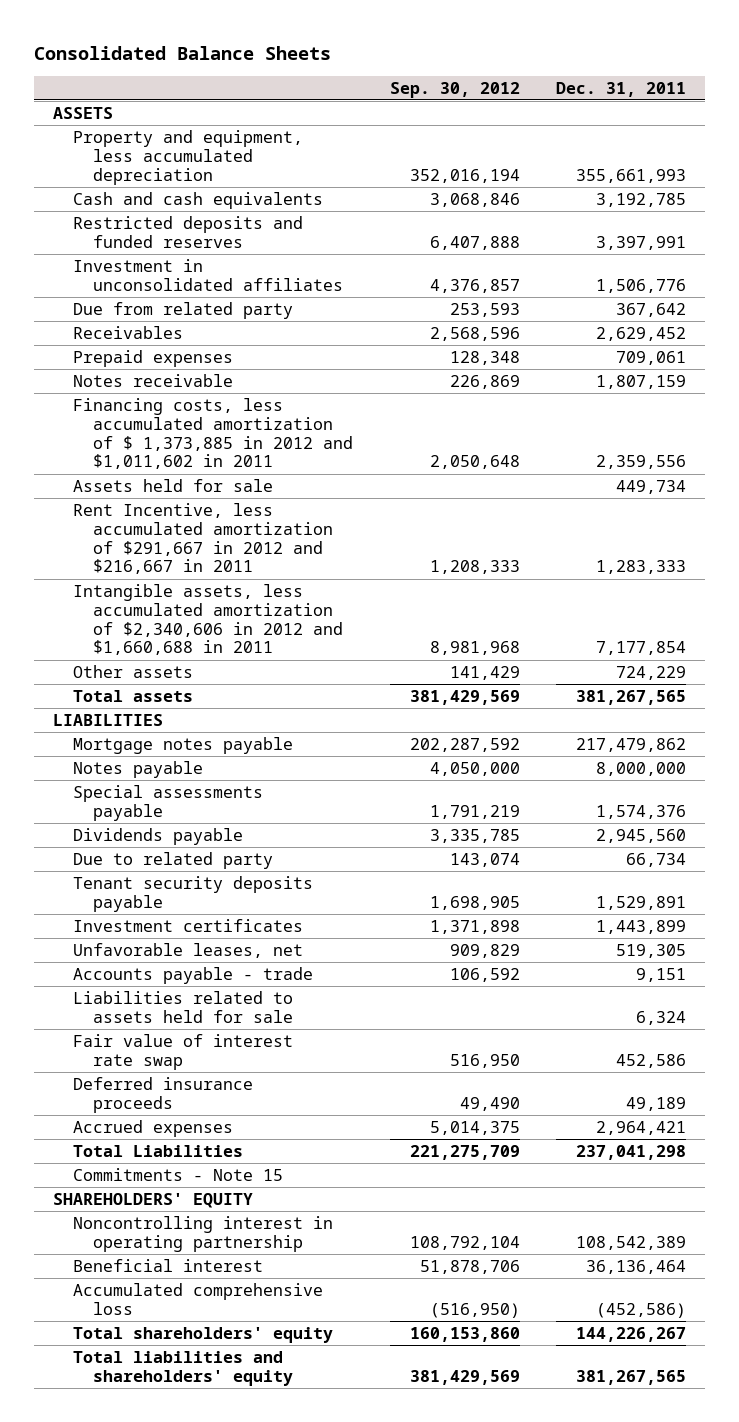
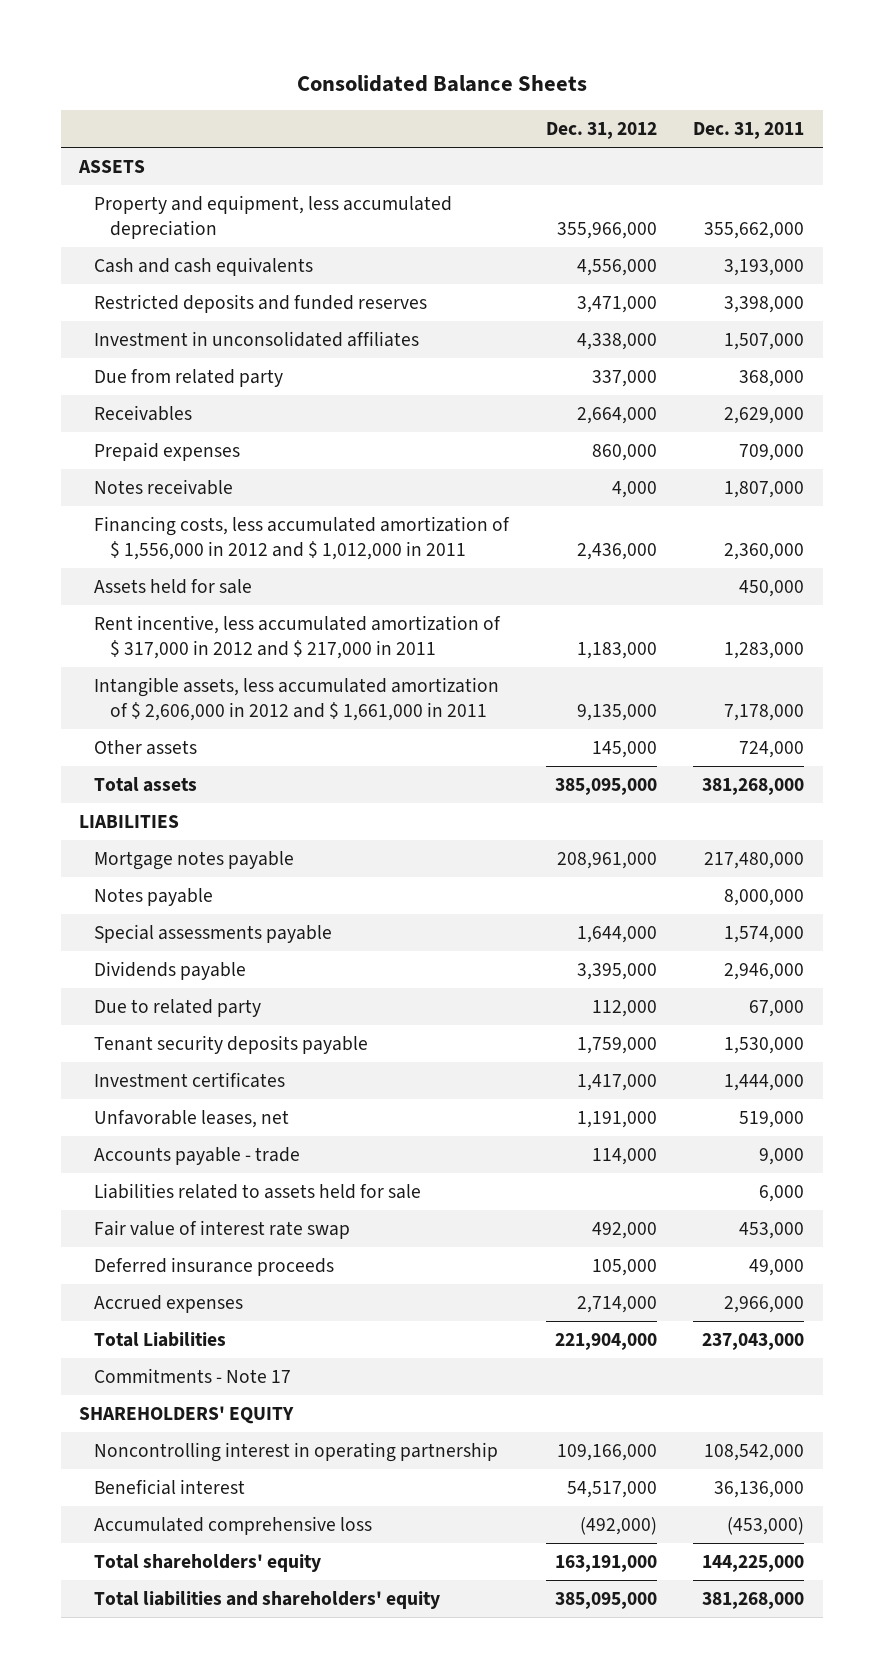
- | Sep. 30, 2012 | Dec. 31, 2011
+ | Dec. 31, 2012 | Dec. 31, 2011
- Property and equipment, less accumulated depreciation | 352,016,194 | 355,661,993
- Cash and cash equivalents | 3,068,846 | 3,192,785
- Restricted deposits and funded reserves | 6,407,888 | 3,397,991
- Investment in unconsolidated affiliates | 4,376,857 | 1,506,776
- Due from related party | 253,593 | 367,642
- Receivables | 2,568,596 | 2,629,452
- Prepaid expenses | 128,348 | 709,061
- Notes receivable | 226,869 | 1,807,159
- Financing costs, less accumulated amortization of $ 1,373,885 in 2012 and $1,011,602 in 2011 | 2,050,648 | 2,359,556
- Assets held for sale | | 449,734
- Rent Incentive, less accumulated amortization of $291,667 in 2012 and $216,667 in 2011 | 1,208,333 | 1,283,333
- Intangible assets, less accumulated amortization of $2,340,606 in 2012 and $1,660,688 in 2011 | 8,981,968 | 7,177,854
- Other assets | 141,429 | 724,229
- Total assets | 381,429,569 | 381,267,565
+ Property and equipment, less accumulated depreciation | 355,966,000 | 355,662,000
+ Cash and cash equivalents | 4,556,000 | 3,193,000
+ Restricted deposits and funded reserves | 3,471,000 | 3,398,000
+ Investment in unconsolidated affiliates | 4,338,000 | 1,507,000
+ Due from related party | 337,000 | 368,000
+ Receivables | 2,664,000 | 2,629,000
+ Prepaid expenses | 860,000 | 709,000
+ Notes receivable | 4,000 | 1,807,000
+ Financing costs, less accumulated amortization of $ 1,556,000 in 2012 and $ 1,012,000 in 2011 | 2,436,000 | 2,360,000
+ Assets held for sale | | 450,000
+ Rent incentive, less accumulated amortization of $ 317,000 in 2012 and $ 217,000 in 2011 | 1,183,000 | 1,283,000
+ Intangible assets, less accumulated amortization of $ 2,606,000 in 2012 and $ 1,661,000 in 2011 | 9,135,000 | 7,178,000
+ Other assets | 145,000 | 724,000
+ Total assets | 385,095,000 | 381,268,000
- Mortgage notes payable | 202,287,592 | 217,479,862
+ Mortgage notes payable | 208,961,000 | 217,480,000
- Special assessments payable | 1,791,219 | 1,574,376
- Dividends payable | 3,335,785 | 2,945,560
- Due to related party | 143,074 | 66,734
- Tenant security deposits payable | 1,698,905 | 1,529,891
- Investment certificates | 1,371,898 | 1,443,899
- Unfavorable leases, net | 909,829 | 519,305
- Accounts payable - trade | 106,592 | 9,151
- Liabilities related to assets held for sale | | 6,324
- Fair value of interest rate swap | 516,950 | 452,586
- Deferred insurance proceeds | 49,490 | 49,189
- Accrued expenses | 5,014,375 | 2,964,421
- Total Liabilities | 221,275,709 | 237,041,298
- Commitments - Note 15
+ Special assessments payable | 1,644,000 | 1,574,000
+ Dividends payable | 3,395,000 | 2,946,000
+ Due to related party | 112,000 | 67,000
+ Tenant security deposits payable | 1,759,000 | 1,530,000
+ Investment certificates | 1,417,000 | 1,444,000
+ Unfavorable leases, net | 1,191,000 | 519,000
+ Accounts payable - trade | 114,000 | 9,000
+ Liabilities related to assets held for sale | | 6,000
+ Fair value of interest rate swap | 492,000 | 453,000
+ Deferred insurance proceeds | 105,000 | 49,000
+ Accrued expenses | 2,714,000 | 2,966,000
+ Total Liabilities | 221,904,000 | 237,043,000
+ Commitments - Note 17
- Noncontrolling interest in operating partnership | 108,792,104 | 108,542,389
- Beneficial interest | 51,878,706 | 36,136,464
- Accumulated comprehensive loss | (516,950) | (452,586)
- Total shareholders' equity | 160,153,860 | 144,226,267
- Total liabilities and shareholders' equity | 381,429,569 | 381,267,565
+ Noncontrolling interest in operating partnership | 109,166,000 | 108,542,000
+ Beneficial interest | 54,517,000 | 36,136,000
+ Accumulated comprehensive loss | (492,000) | (453,000)
+ Total shareholders' equity | 163,191,000 | 144,225,000
+ Total liabilities and shareholders' equity | 385,095,000 | 381,268,000

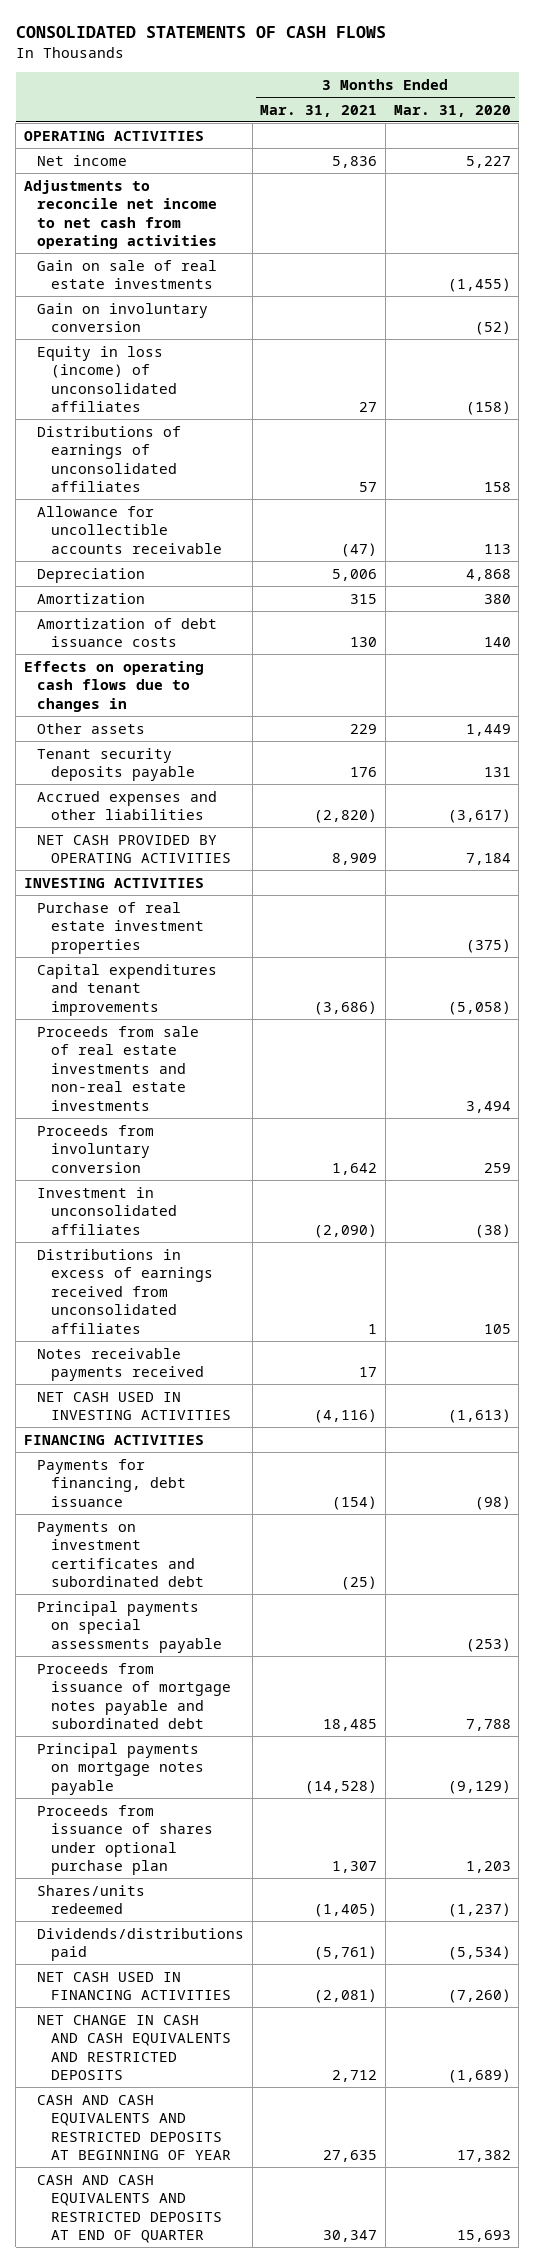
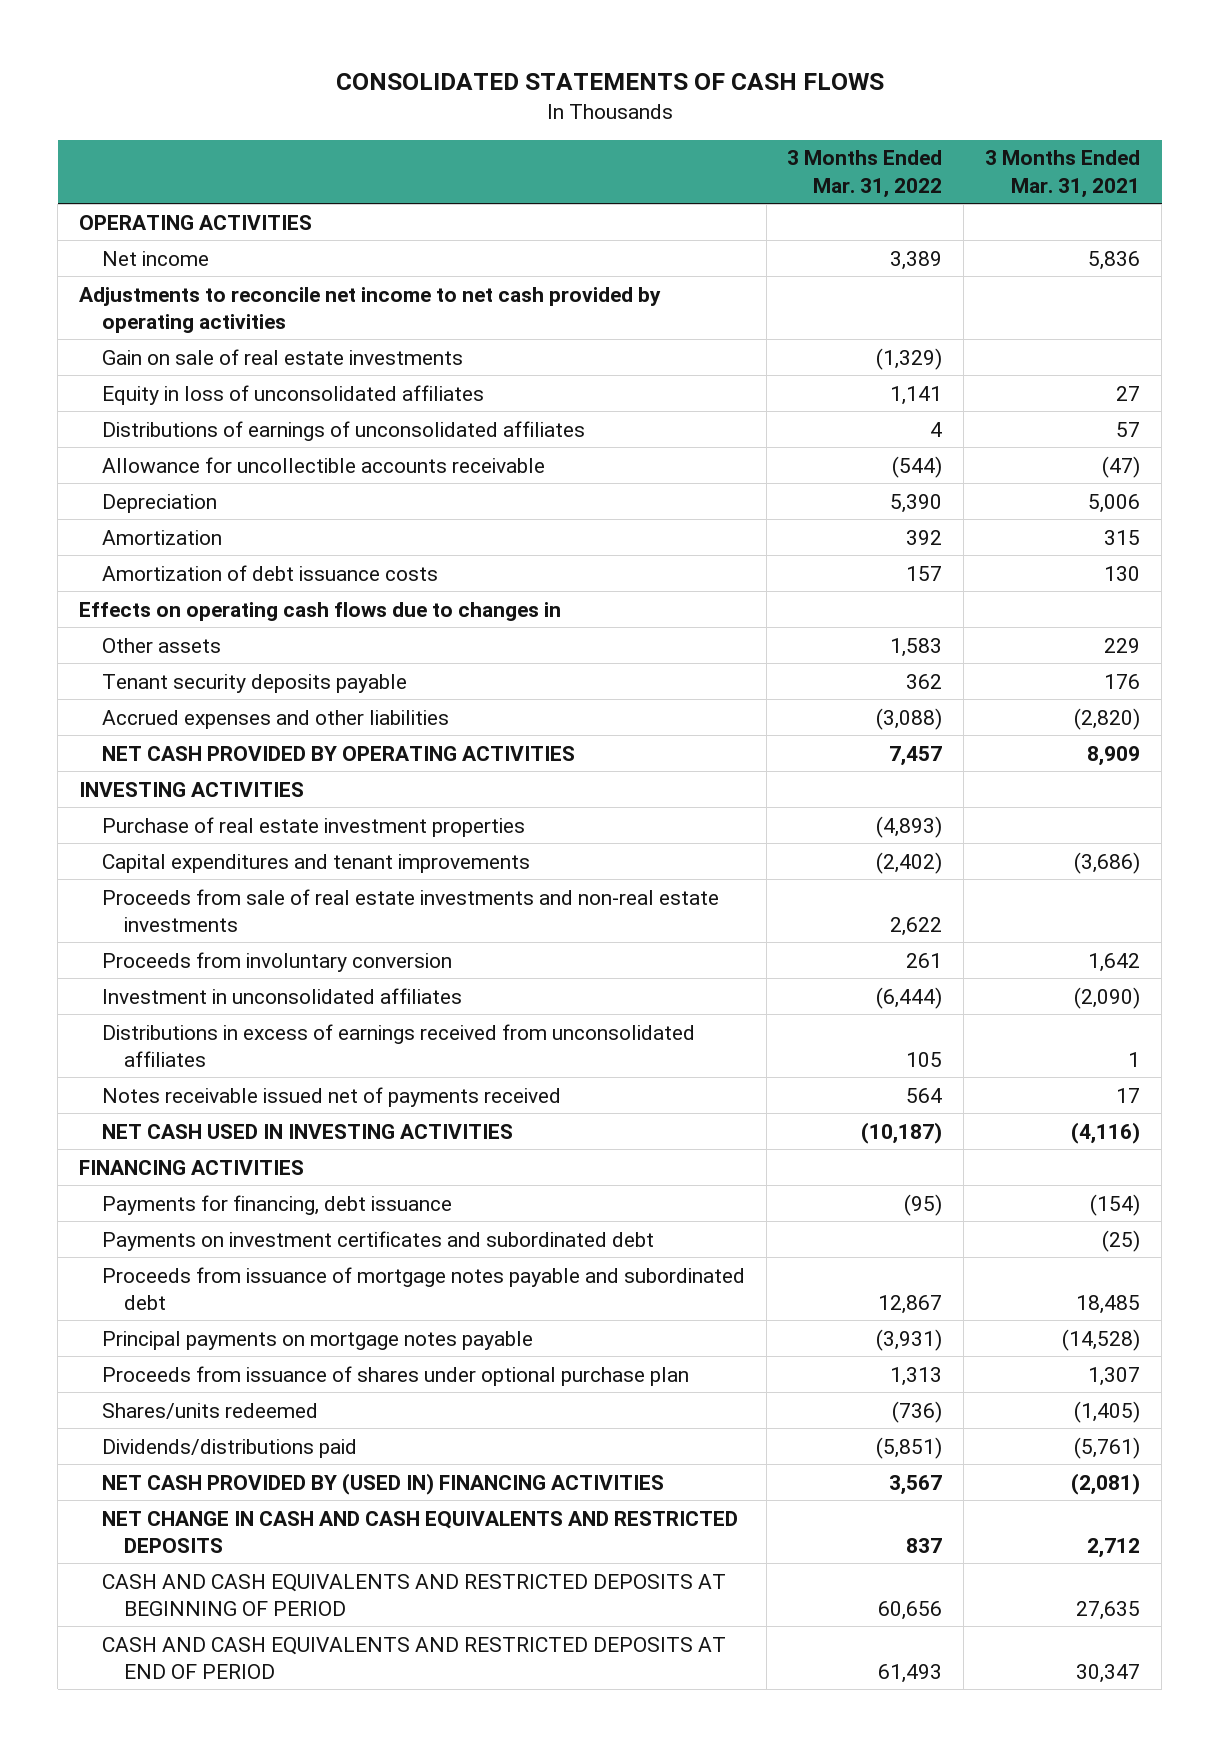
- | 3 Months Ended Mar. 31, 2021 | 3 Months Ended Mar. 31, 2020
+ | 3 Months Ended Mar. 31, 2022 | 3 Months Ended Mar. 31, 2021
- Adjustments to reconcile net income to net cash from operating activities
+ Adjustments to reconcile net income to net cash provided by operating activities
- Gain on involuntary conversion | | (52)
- Equity in loss (income) of unconsolidated affiliates | 27 | (158)
+ Equity in loss of unconsolidated affiliates | 1,141 | 27
- Notes receivable payments received | 17 |
+ Notes receivable issued net of payments received | 564 | 17
- Principal payments on special assessments payable | | (253)
- NET CASH USED IN FINANCING ACTIVITIES | (2,081) | (7,260)
+ NET CASH PROVIDED BY (USED IN) FINANCING ACTIVITIES | 3,567 | (2,081)
- CASH AND CASH EQUIVALENTS AND RESTRICTED DEPOSITS AT BEGINNING OF YEAR | 27,635 | 17,382
- CASH AND CASH EQUIVALENTS AND RESTRICTED DEPOSITS AT END OF QUARTER | 30,347 | 15,693
+ CASH AND CASH EQUIVALENTS AND RESTRICTED DEPOSITS AT BEGINNING OF PERIOD | 60,656 | 27,635
+ CASH AND CASH EQUIVALENTS AND RESTRICTED DEPOSITS AT END OF PERIOD | 61,493 | 30,347

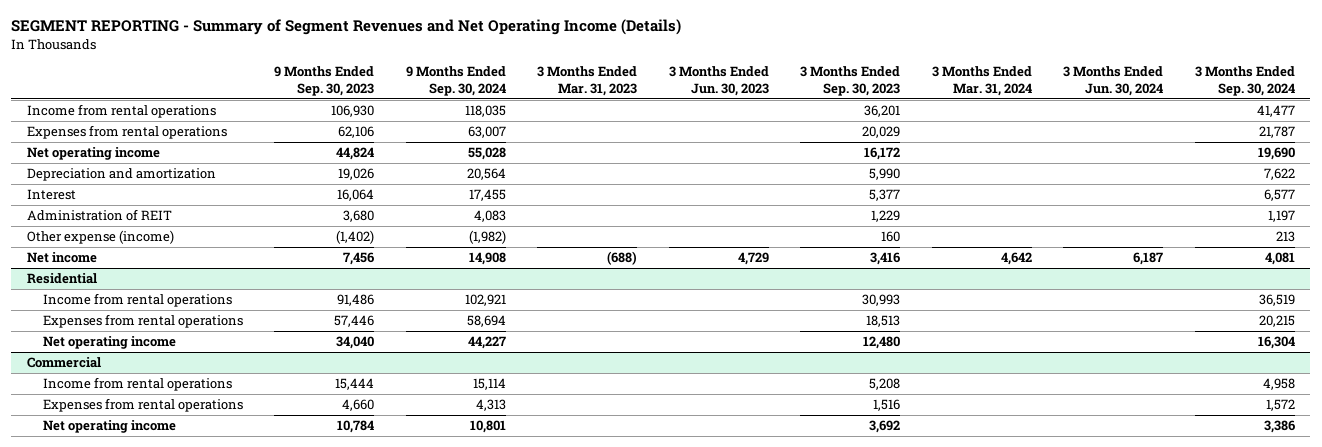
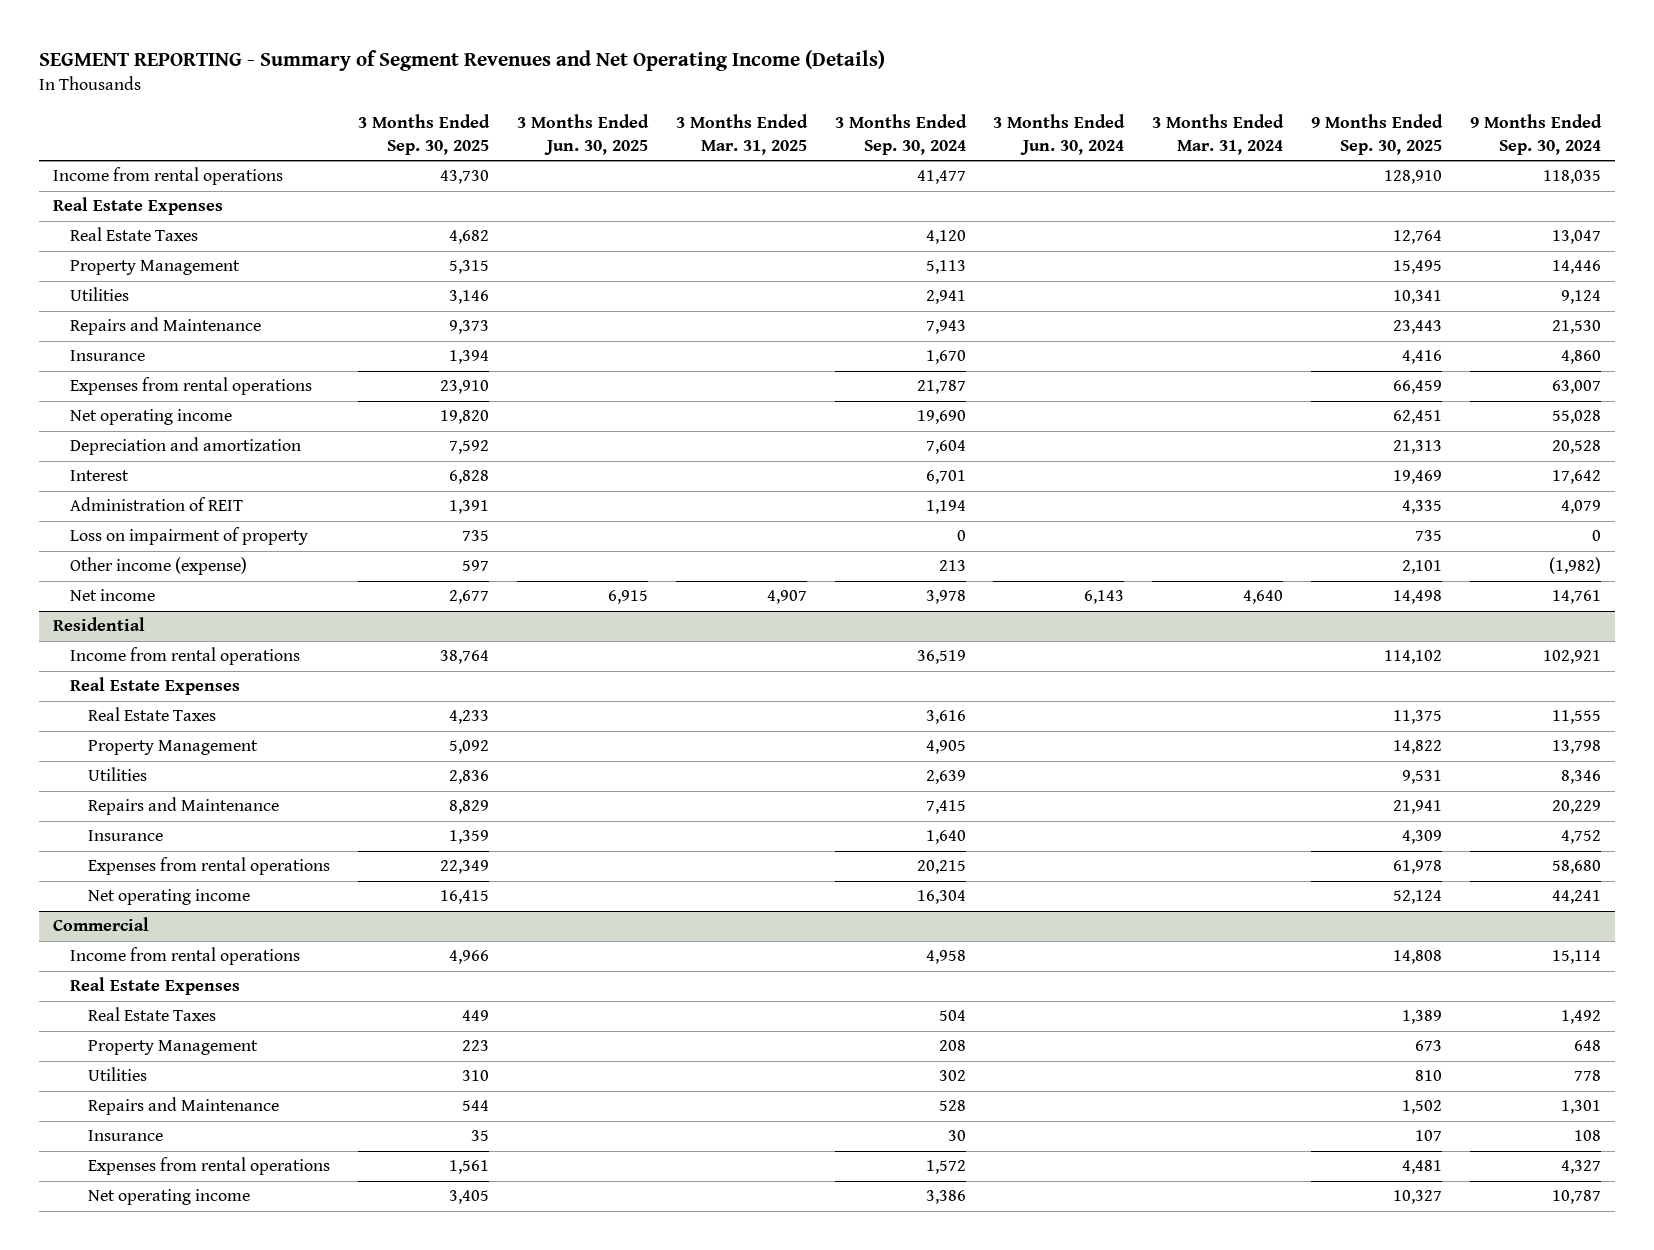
- | 9 Months Ended Sep. 30, 2023 | 9 Months Ended Sep. 30, 2024 | 3 Months Ended Mar. 31, 2023 | 3 Months Ended Jun. 30, 2023 | 3 Months Ended Sep. 30, 2023 | 3 Months Ended Mar. 31, 2024 | 3 Months Ended Jun. 30, 2024 | 3 Months Ended Sep. 30, 2024
+ | 3 Months Ended Sep. 30, 2025 | 3 Months Ended Jun. 30, 2025 | 3 Months Ended Mar. 31, 2025 | 3 Months Ended Sep. 30, 2024 | 3 Months Ended Jun. 30, 2024 | 3 Months Ended Mar. 31, 2024 | 9 Months Ended Sep. 30, 2025 | 9 Months Ended Sep. 30, 2024
+ Real Estate Expenses
+ Real Estate Taxes | 4,682 | | | 4,120 | | | 12,764 | 13,047
+ Property Management | 5,315 | | | 5,113 | | | 15,495 | 14,446
+ Utilities | 3,146 | | | 2,941 | | | 10,341 | 9,124
+ Repairs and Maintenance | 9,373 | | | 7,943 | | | 23,443 | 21,530
+ Insurance | 1,394 | | | 1,670 | | | 4,416 | 4,860
- Depreciation and amortization | 19,026 | 20,564 | | | 5,990 | | | 7,622
- Interest | 16,064 | 17,455 | | | 5,377 | | | 6,577
- Administration of REIT | 3,680 | 4,083 | | | 1,229 | | | 1,197
- Other expense (income) | (1,402) | (1,982) | | | 160 | | | 213
- Net income | 7,456 | 14,908 | (688) | 4,729 | 3,416 | 4,642 | 6,187 | 4,081
+ Depreciation and amortization | 7,592 | | | 7,604 | | | 21,313 | 20,528
+ Interest | 6,828 | | | 6,701 | | | 19,469 | 17,642
+ Administration of REIT | 1,391 | | | 1,194 | | | 4,335 | 4,079
+ Loss on impairment of property | 735 | | | 0 | | | 735 | 0
+ Other income (expense) | 597 | | | 213 | | | 2,101 | (1,982)
+ Net income | 2,677 | 6,915 | 4,907 | 3,978 | 6,143 | 4,640 | 14,498 | 14,761
@ Residential
- Expenses from rental operations | 57,446 | 58,694 | | | 18,513 | | | 20,215
- Net operating income | 34,040 | 44,227 | | | 12,480 | | | 16,304
+ Real Estate Expenses
+ Real Estate Taxes | 4,233 | | | 3,616 | | | 11,375 | 11,555
+ Property Management | 5,092 | | | 4,905 | | | 14,822 | 13,798
+ Utilities | 2,836 | | | 2,639 | | | 9,531 | 8,346
+ Repairs and Maintenance | 8,829 | | | 7,415 | | | 21,941 | 20,229
+ Insurance | 1,359 | | | 1,640 | | | 4,309 | 4,752
+ Expenses from rental operations | 22,349 | | | 20,215 | | | 61,978 | 58,680
+ Net operating income | 16,415 | | | 16,304 | | | 52,124 | 44,241
@ Commercial
- Expenses from rental operations | 4,660 | 4,313 | | | 1,516 | | | 1,572
- Net operating income | 10,784 | 10,801 | | | 3,692 | | | 3,386
+ Real Estate Expenses
+ Real Estate Taxes | 449 | | | 504 | | | 1,389 | 1,492
+ Property Management | 223 | | | 208 | | | 673 | 648
+ Utilities | 310 | | | 302 | | | 810 | 778
+ Repairs and Maintenance | 544 | | | 528 | | | 1,502 | 1,301
+ Insurance | 35 | | | 30 | | | 107 | 108
+ Expenses from rental operations | 1,561 | | | 1,572 | | | 4,481 | 4,327
+ Net operating income | 3,405 | | | 3,386 | | | 10,327 | 10,787

